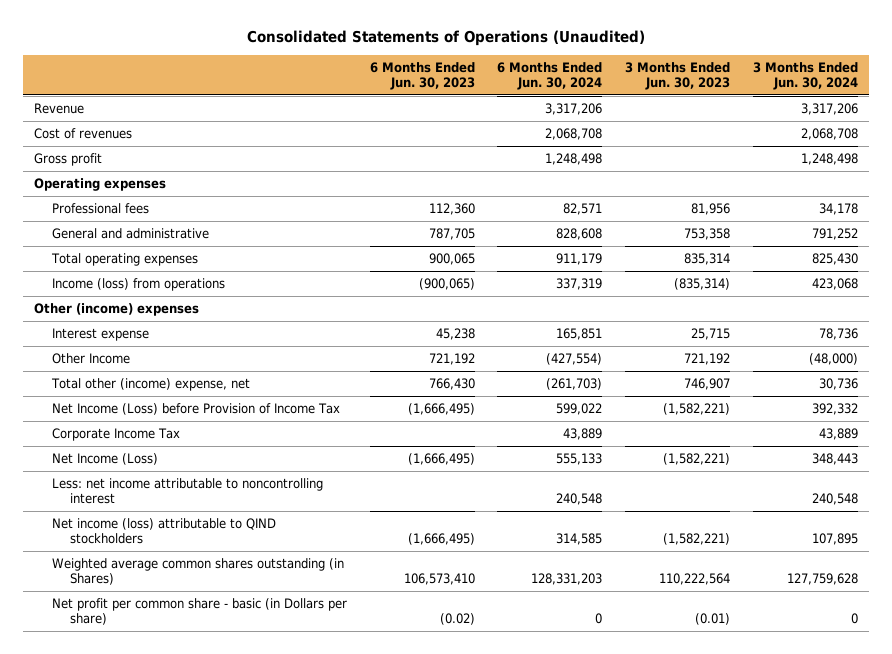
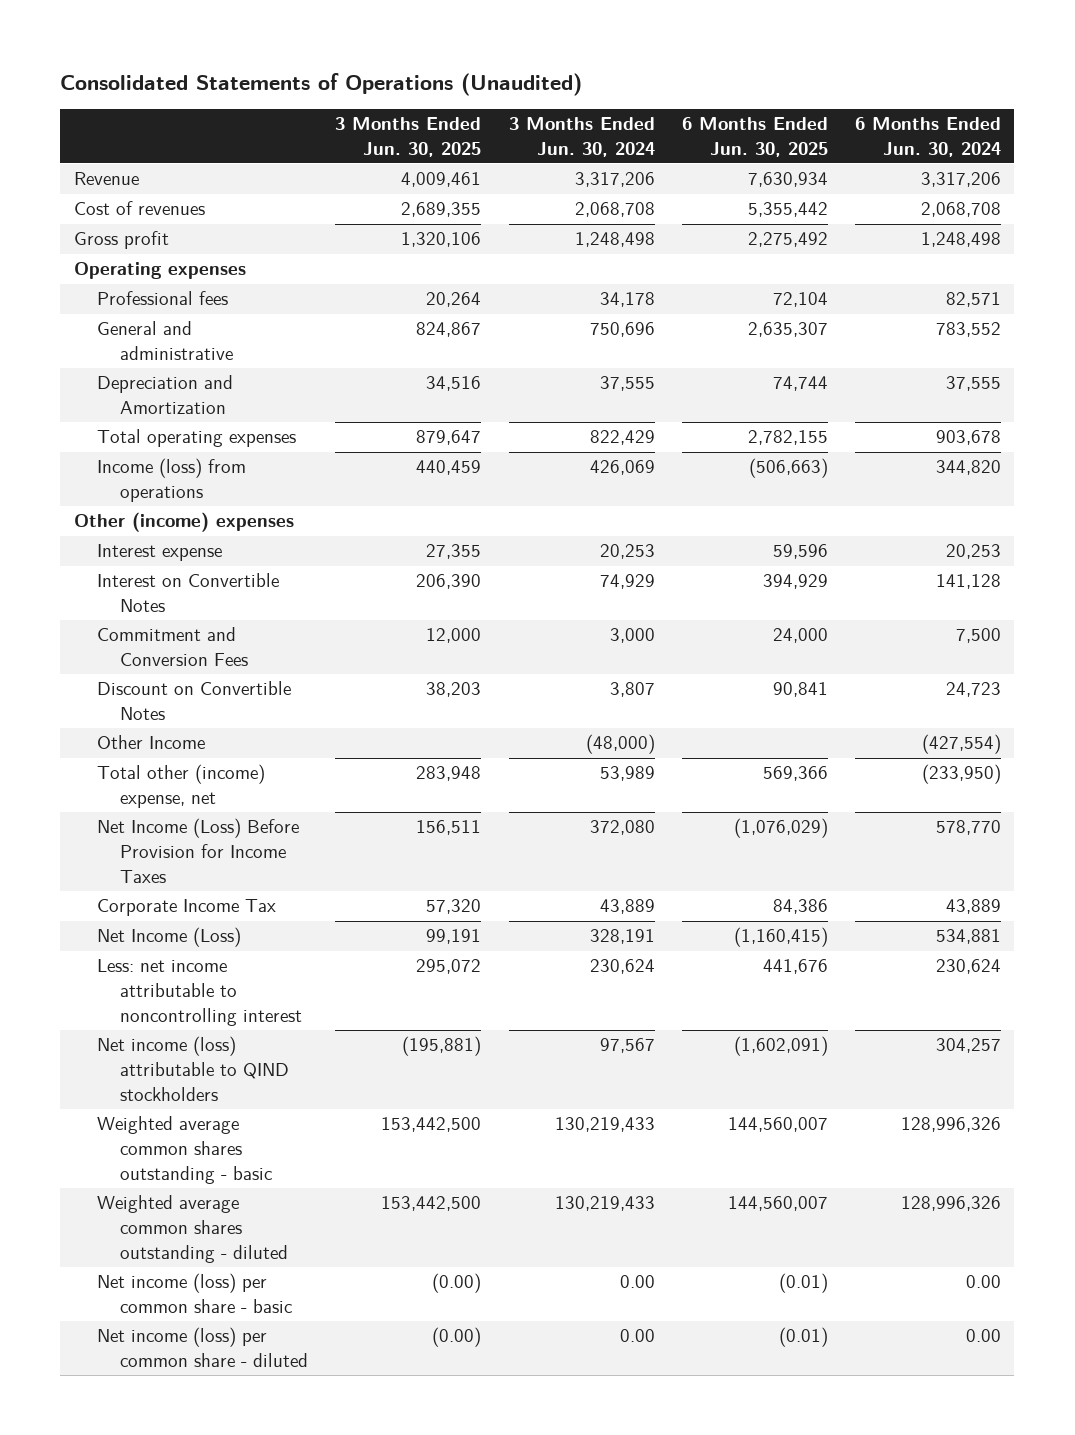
- | 6 Months Ended Jun. 30, 2023 | 6 Months Ended Jun. 30, 2024 | 3 Months Ended Jun. 30, 2023 | 3 Months Ended Jun. 30, 2024
+ | 3 Months Ended Jun. 30, 2025 | 3 Months Ended Jun. 30, 2024 | 6 Months Ended Jun. 30, 2025 | 6 Months Ended Jun. 30, 2024
- General and administrative | 787,705 | 828,608 | 753,358 | 791,252
- Total operating expenses | 900,065 | 911,179 | 835,314 | 825,430
- Income (loss) from operations | (900,065) | 337,319 | (835,314) | 423,068
+ General and administrative | 824,867 | 750,696 | 2,635,307 | 783,552
+ Depreciation and Amortization | 34,516 | 37,555 | 74,744 | 37,555
+ Total operating expenses | 879,647 | 822,429 | 2,782,155 | 903,678
+ Income (loss) from operations | 440,459 | 426,069 | (506,663) | 344,820
- Interest expense | 45,238 | 165,851 | 25,715 | 78,736
+ Interest expense | 27,355 | 20,253 | 59,596 | 20,253
+ Interest on Convertible Notes | 206,390 | 74,929 | 394,929 | 141,128
+ Commitment and Conversion Fees | 12,000 | 3,000 | 24,000 | 7,500
+ Discount on Convertible Notes | 38,203 | 3,807 | 90,841 | 24,723
- Total other (income) expense, net | 766,430 | (261,703) | 746,907 | 30,736
- Net Income (Loss) before Provision of Income Tax | (1,666,495) | 599,022 | (1,582,221) | 392,332
+ Total other (income) expense, net | 283,948 | 53,989 | 569,366 | (233,950)
+ Net Income (Loss) Before Provision for Income Taxes | 156,511 | 372,080 | (1,076,029) | 578,770
- Net Income (Loss) | (1,666,495) | 555,133 | (1,582,221) | 348,443
- Less: net income attributable to noncontrolling interest | | 240,548 | | 240,548
- Net income (loss) attributable to QIND stockholders | (1,666,495) | 314,585 | (1,582,221) | 107,895
- Weighted average common shares outstanding (in Shares) | 106,573,410 | 128,331,203 | 110,222,564 | 127,759,628
- Net profit per common share - basic (in Dollars per share) | (0.02) | 0 | (0.01) | 0
+ Net Income (Loss) | 99,191 | 328,191 | (1,160,415) | 534,881
+ Less: net income attributable to noncontrolling interest | 295,072 | 230,624 | 441,676 | 230,624
+ Net income (loss) attributable to QIND stockholders | (195,881) | 97,567 | (1,602,091) | 304,257
+ Weighted average common shares outstanding - basic | 153,442,500 | 130,219,433 | 144,560,007 | 128,996,326
+ Weighted average common shares outstanding - diluted | 153,442,500 | 130,219,433 | 144,560,007 | 128,996,326
+ Net income (loss) per common share - basic | (0.00) | 0.00 | (0.01) | 0.00
+ Net income (loss) per common share - diluted | (0.00) | 0.00 | (0.01) | 0.00

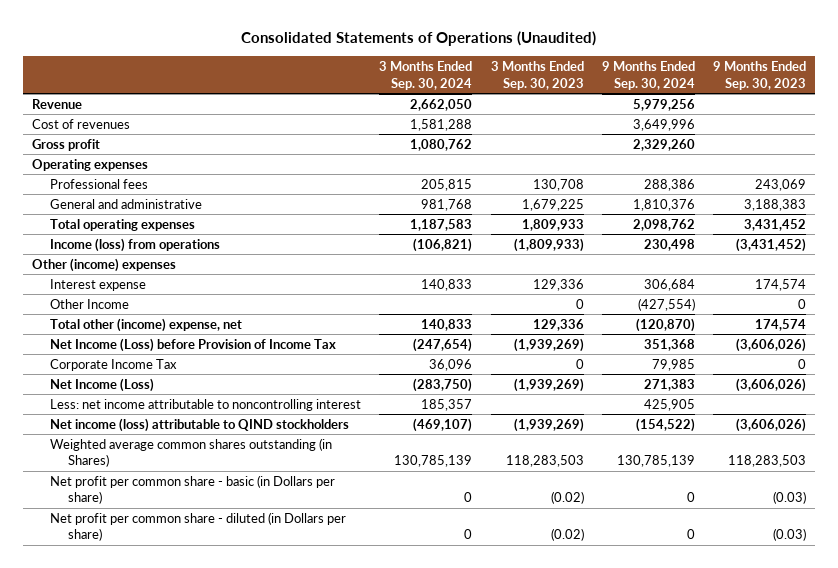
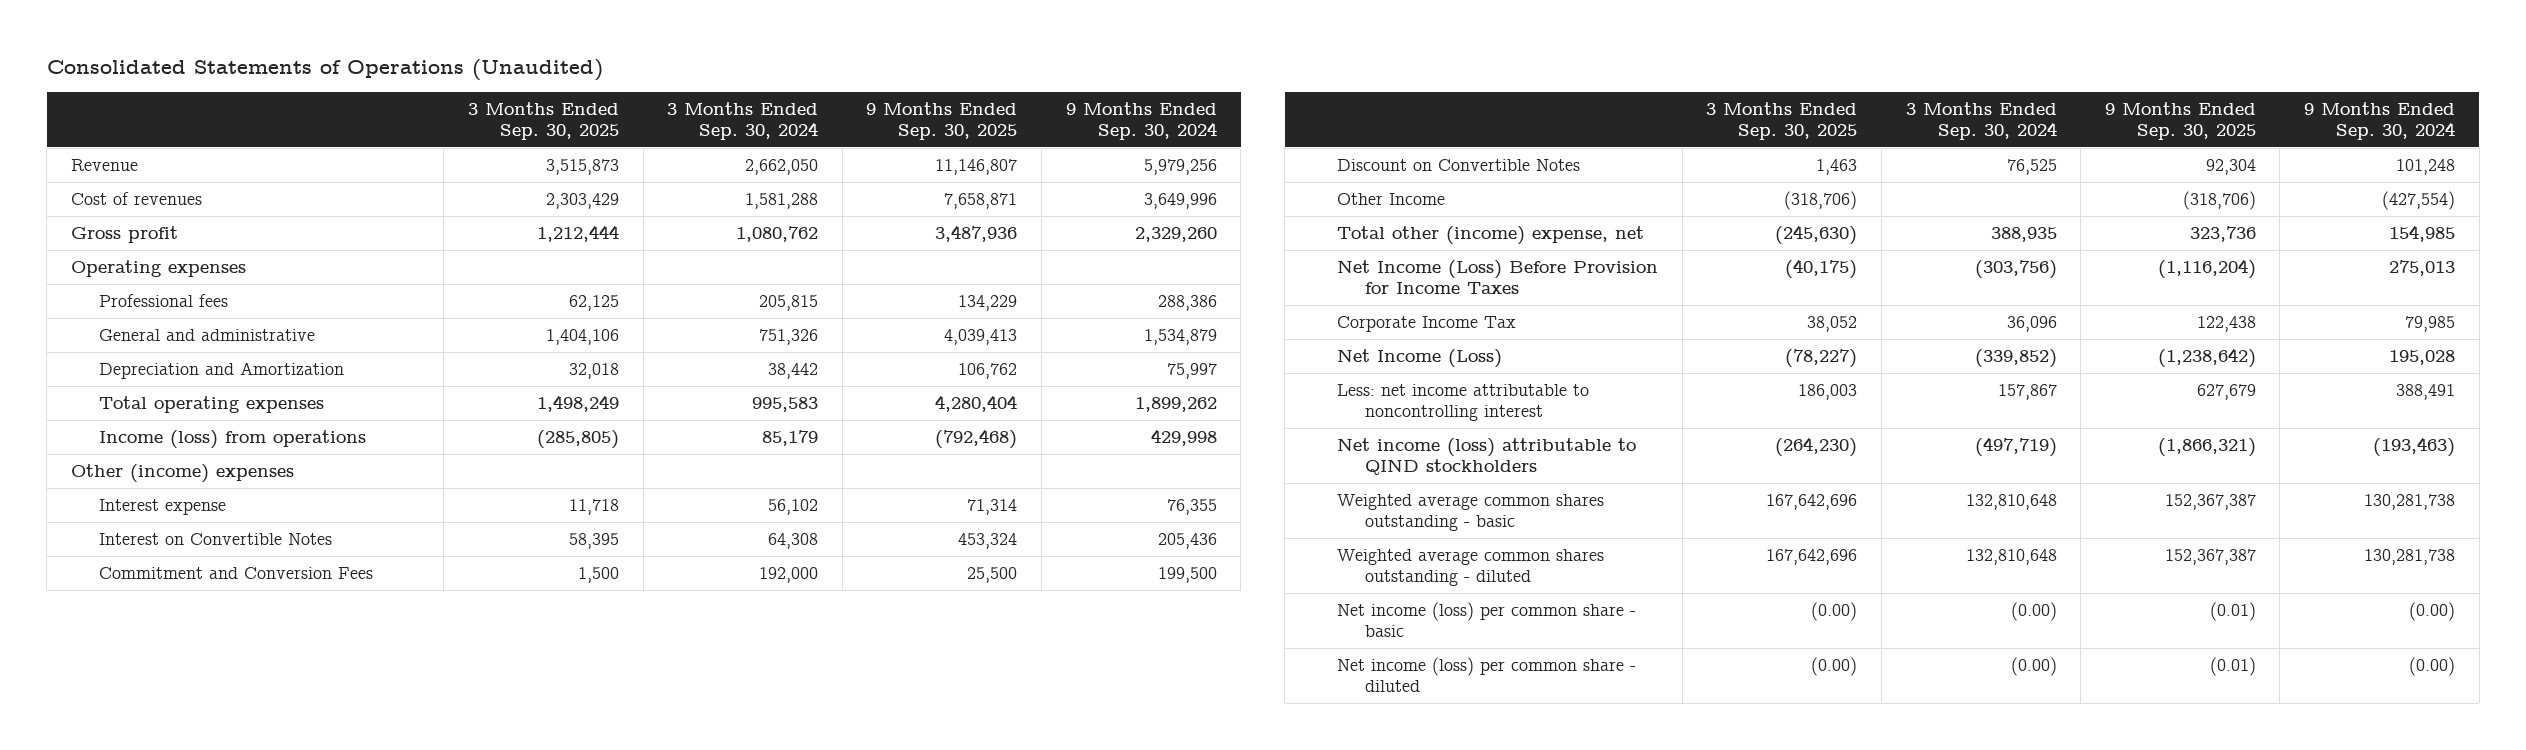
- | 3 Months Ended Sep. 30, 2024 | 3 Months Ended Sep. 30, 2023 | 9 Months Ended Sep. 30, 2024 | 9 Months Ended Sep. 30, 2023
+ | 3 Months Ended Sep. 30, 2025 | 3 Months Ended Sep. 30, 2024 | 9 Months Ended Sep. 30, 2025 | 9 Months Ended Sep. 30, 2024
- General and administrative | 981,768 | 1,679,225 | 1,810,376 | 3,188,383
- Total operating expenses | 1,187,583 | 1,809,933 | 2,098,762 | 3,431,452
- Income (loss) from operations | (106,821) | (1,809,933) | 230,498 | (3,431,452)
+ General and administrative | 1,404,106 | 751,326 | 4,039,413 | 1,534,879
+ Depreciation and Amortization | 32,018 | 38,442 | 106,762 | 75,997
+ Total operating expenses | 1,498,249 | 995,583 | 4,280,404 | 1,899,262
+ Income (loss) from operations | (285,805) | 85,179 | (792,468) | 429,998
- Interest expense | 140,833 | 129,336 | 306,684 | 174,574
+ Interest expense | 11,718 | 56,102 | 71,314 | 76,355
+ Interest on Convertible Notes | 58,395 | 64,308 | 453,324 | 205,436
+ Commitment and Conversion Fees | 1,500 | 192,000 | 25,500 | 199,500
+ Discount on Convertible Notes | 1,463 | 76,525 | 92,304 | 101,248
- Total other (income) expense, net | 140,833 | 129,336 | (120,870) | 174,574
- Net Income (Loss) before Provision of Income Tax | (247,654) | (1,939,269) | 351,368 | (3,606,026)
+ Total other (income) expense, net | (245,630) | 388,935 | 323,736 | 154,985
+ Net Income (Loss) Before Provision for Income Taxes | (40,175) | (303,756) | (1,116,204) | 275,013
- Net Income (Loss) | (283,750) | (1,939,269) | 271,383 | (3,606,026)
- Less: net income attributable to noncontrolling interest | 185,357 | | 425,905 |
- Net income (loss) attributable to QIND stockholders | (469,107) | (1,939,269) | (154,522) | (3,606,026)
- Weighted average common shares outstanding (in Shares) | 130,785,139 | 118,283,503 | 130,785,139 | 118,283,503
- Net profit per common share - basic (in Dollars per share) | 0 | (0.02) | 0 | (0.03)
- Net profit per common share - diluted (in Dollars per share) | 0 | (0.02) | 0 | (0.03)
+ Net Income (Loss) | (78,227) | (339,852) | (1,238,642) | 195,028
+ Less: net income attributable to noncontrolling interest | 186,003 | 157,867 | 627,679 | 388,491
+ Net income (loss) attributable to QIND stockholders | (264,230) | (497,719) | (1,866,321) | (193,463)
+ Weighted average common shares outstanding - basic | 167,642,696 | 132,810,648 | 152,367,387 | 130,281,738
+ Weighted average common shares outstanding - diluted | 167,642,696 | 132,810,648 | 152,367,387 | 130,281,738
+ Net income (loss) per common share - basic | (0.00) | (0.00) | (0.01) | (0.00)
+ Net income (loss) per common share - diluted | (0.00) | (0.00) | (0.01) | (0.00)

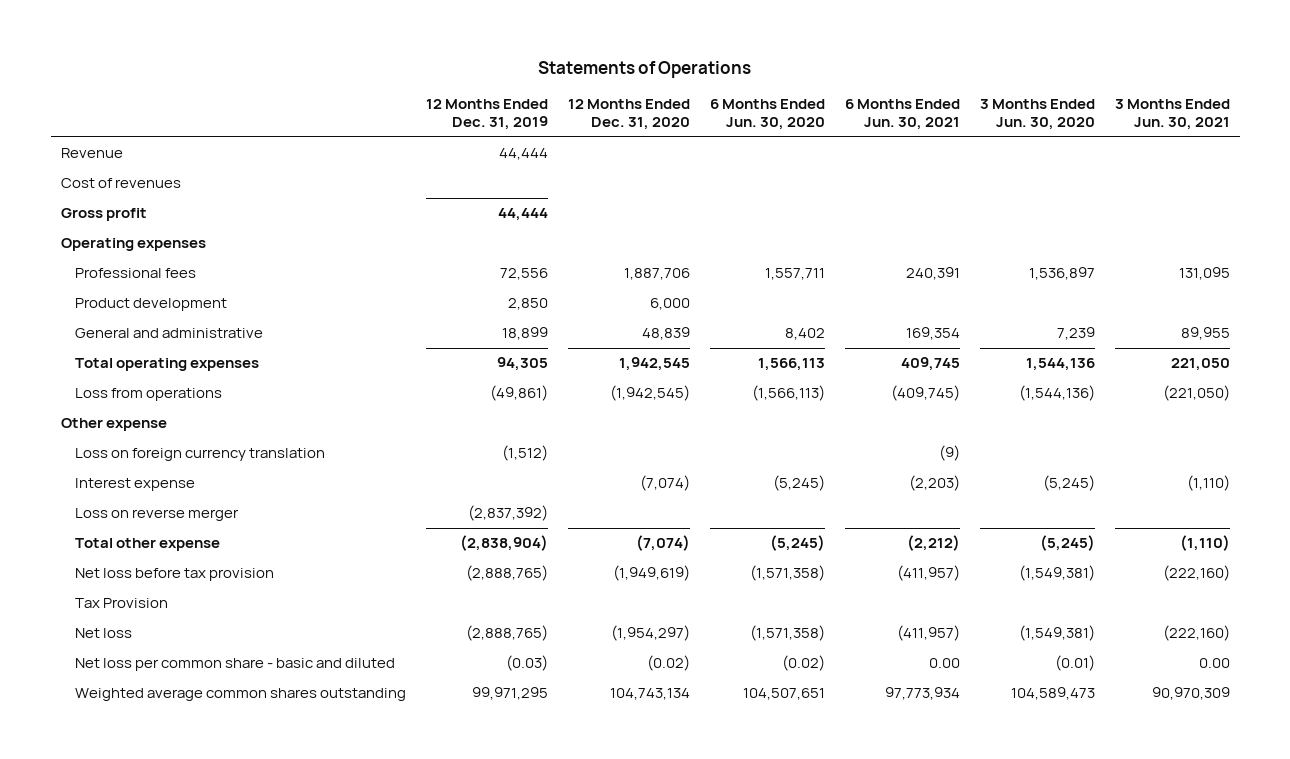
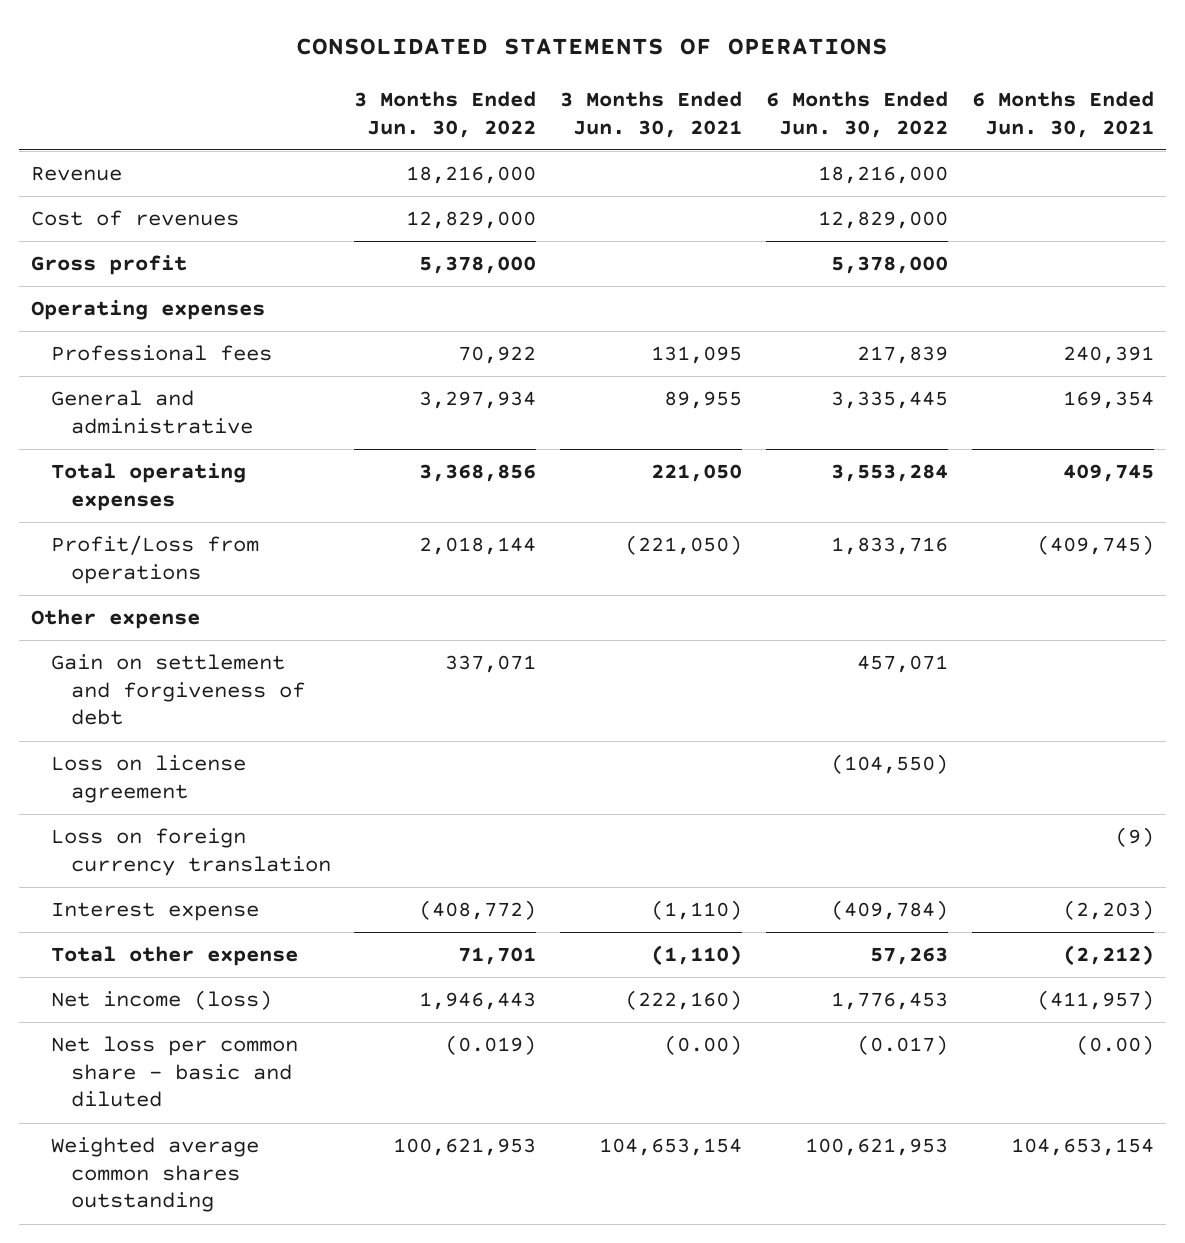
- Statements of Operations
+ CONSOLIDATED STATEMENTS OF OPERATIONS
- | 12 Months Ended Dec. 31, 2019 | 12 Months Ended Dec. 31, 2020 | 6 Months Ended Jun. 30, 2020 | 6 Months Ended Jun. 30, 2021 | 3 Months Ended Jun. 30, 2020 | 3 Months Ended Jun. 30, 2021
+ | 3 Months Ended Jun. 30, 2022 | 3 Months Ended Jun. 30, 2021 | 6 Months Ended Jun. 30, 2022 | 6 Months Ended Jun. 30, 2021
- Product development | 2,850 | 6,000 | | | |
- Loss from operations | (49,861) | (1,942,545) | (1,566,113) | (409,745) | (1,544,136) | (221,050)
+ Profit/Loss from operations | 2,018,144 | (221,050) | 1,833,716 | (409,745)
+ Gain on settlement and forgiveness of debt | 337,071 | | 457,071 |
+ Loss on license agreement | | | (104,550) |
- Loss on reverse merger | (2,837,392) | | | | |
- Net loss before tax provision | (2,888,765) | (1,949,619) | (1,571,358) | (411,957) | (1,549,381) | (222,160)
- Tax Provision
- Net loss | (2,888,765) | (1,954,297) | (1,571,358) | (411,957) | (1,549,381) | (222,160)
- Net loss per common share - basic and diluted | (0.03) | (0.02) | (0.02) | 0.00 | (0.01) | 0.00
- Weighted average common shares outstanding | 99,971,295 | 104,743,134 | 104,507,651 | 97,773,934 | 104,589,473 | 90,970,309
+ Net income (loss) | 1,946,443 | (222,160) | 1,776,453 | (411,957)
+ Net loss per common share - basic and diluted | (0.019) | (0.00) | (0.017) | (0.00)
+ Weighted average common shares outstanding | 100,621,953 | 104,653,154 | 100,621,953 | 104,653,154

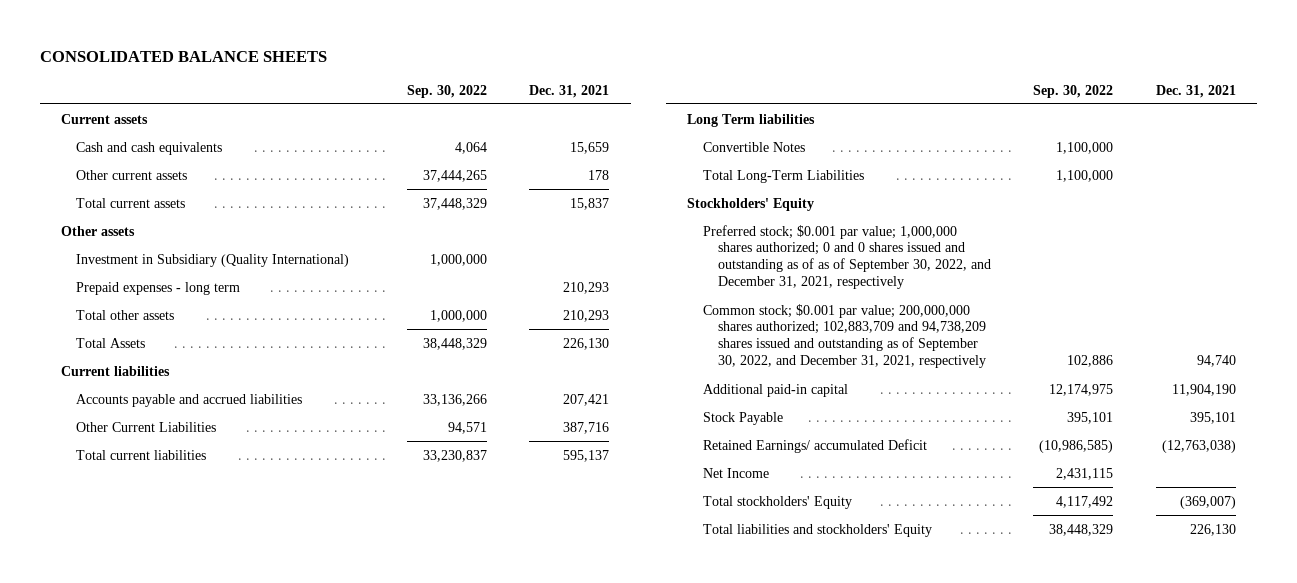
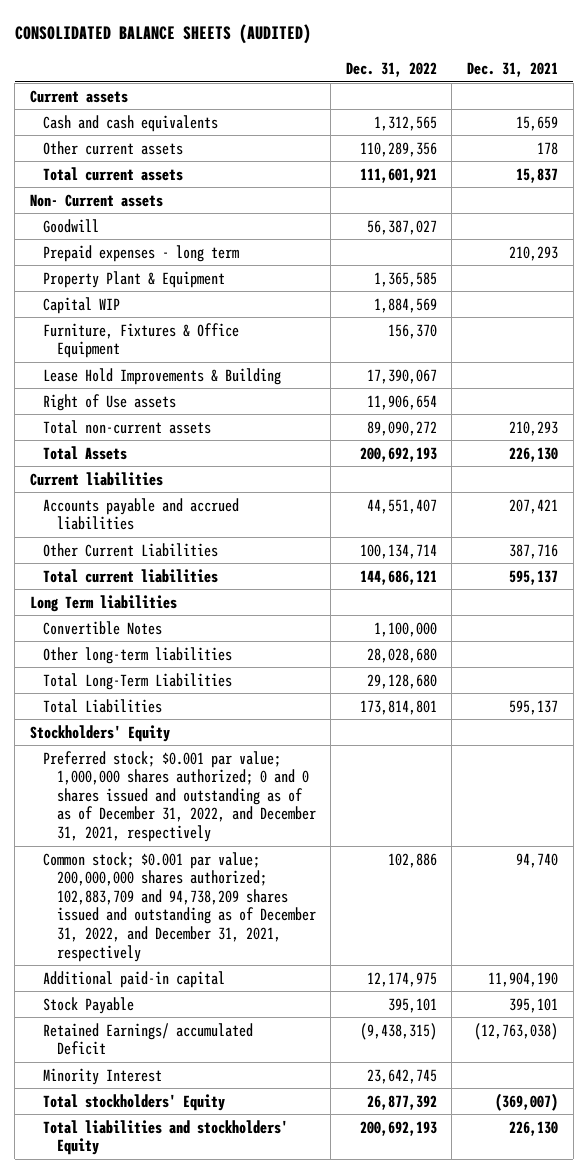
- CONSOLIDATED BALANCE SHEETS
+ CONSOLIDATED BALANCE SHEETS (AUDITED)
- | Sep. 30, 2022 | Dec. 31, 2021
+ | Dec. 31, 2022 | Dec. 31, 2021
- Other assets
- Investment in Subsidiary (Quality International) | 1,000,000 |
+ Non- Current assets
+ Goodwill | 56,387,027 |
- Total other assets | 1,000,000 | 210,293
+ Property Plant & Equipment | 1,365,585 |
+ Capital WIP | 1,884,569 |
+ Furniture, Fixtures & Office Equipment | 156,370 |
+ Lease Hold Improvements & Building | 17,390,067 |
+ Right of Use assets | 11,906,654 |
+ Total non-current assets | 89,090,272 | 210,293
+ Other long-term liabilities | 28,028,680 |
+ Total Liabilities | 173,814,801 | 595,137
- Preferred stock; $0.001 par value; 1,000,000 shares authorized; 0 and 0 shares issued and outstanding as of as of September 30, 2022, and December 31, 2021, respectively
- Common stock; $0.001 par value; 200,000,000 shares authorized; 102,883,709 and 94,738,209 shares issued and outstanding as of September 30, 2022, and December 31, 2021, respectively | 102,886 | 94,740
+ Preferred stock; $0.001 par value; 1,000,000 shares authorized; 0 and 0 shares issued and outstanding as of as of December 31, 2022, and December 31, 2021, respectively
+ Common stock; $0.001 par value; 200,000,000 shares authorized; 102,883,709 and 94,738,209 shares issued and outstanding as of December 31, 2022, and December 31, 2021, respectively | 102,886 | 94,740
- Net Income | 2,431,115 |
+ Minority Interest | 23,642,745 |

